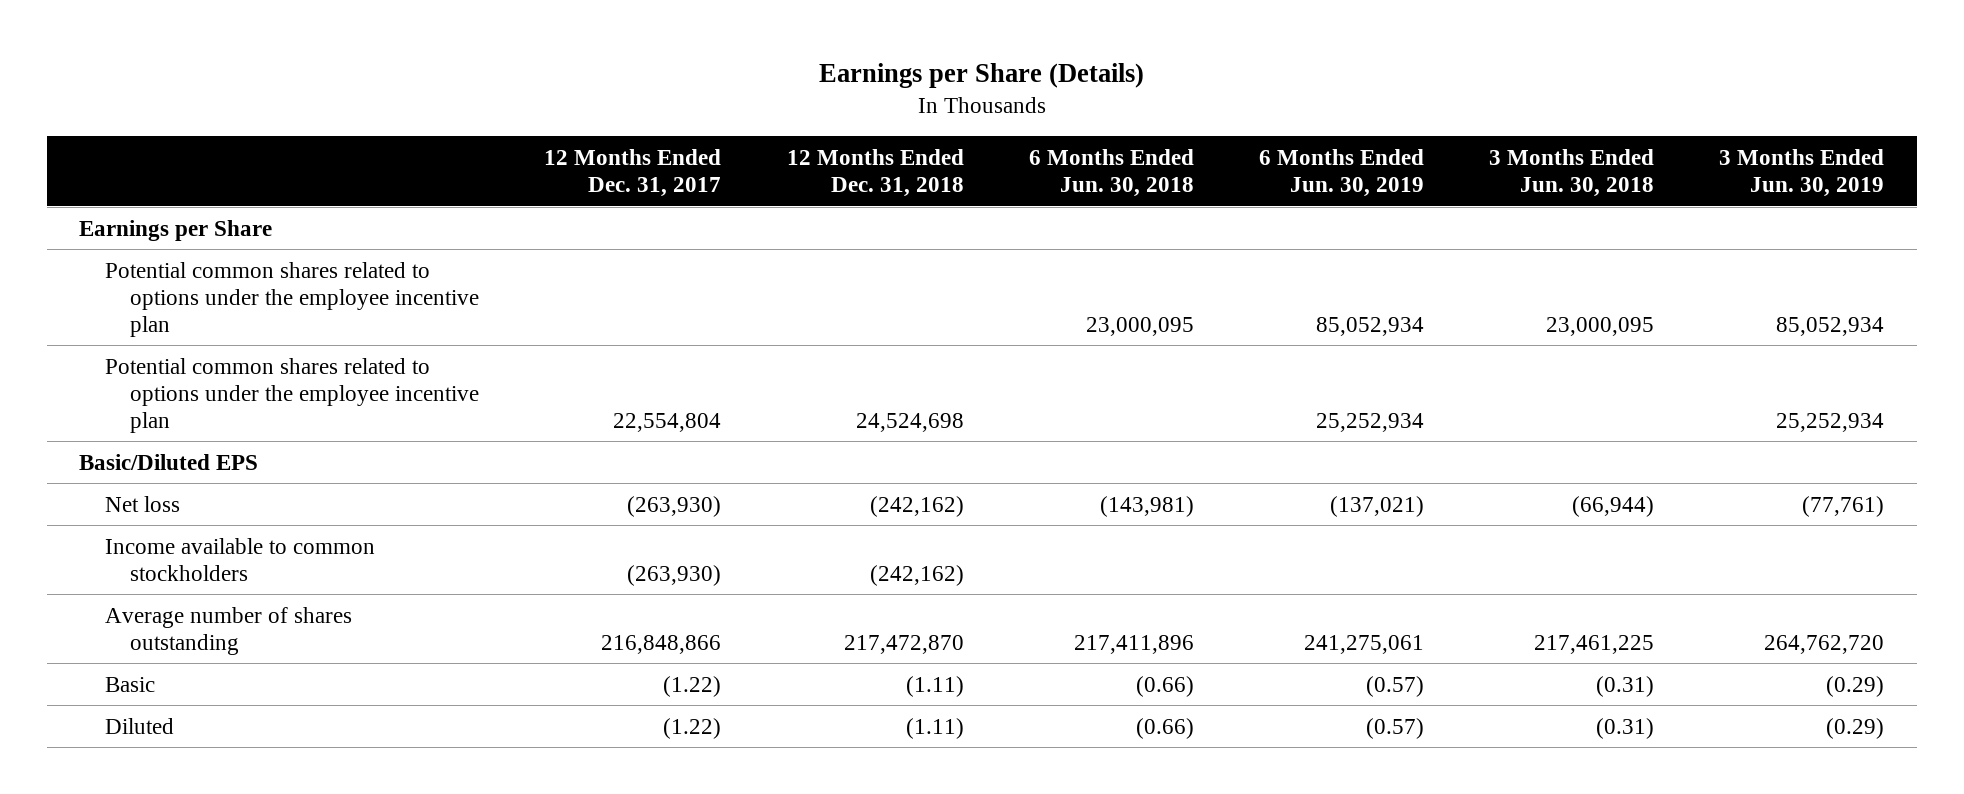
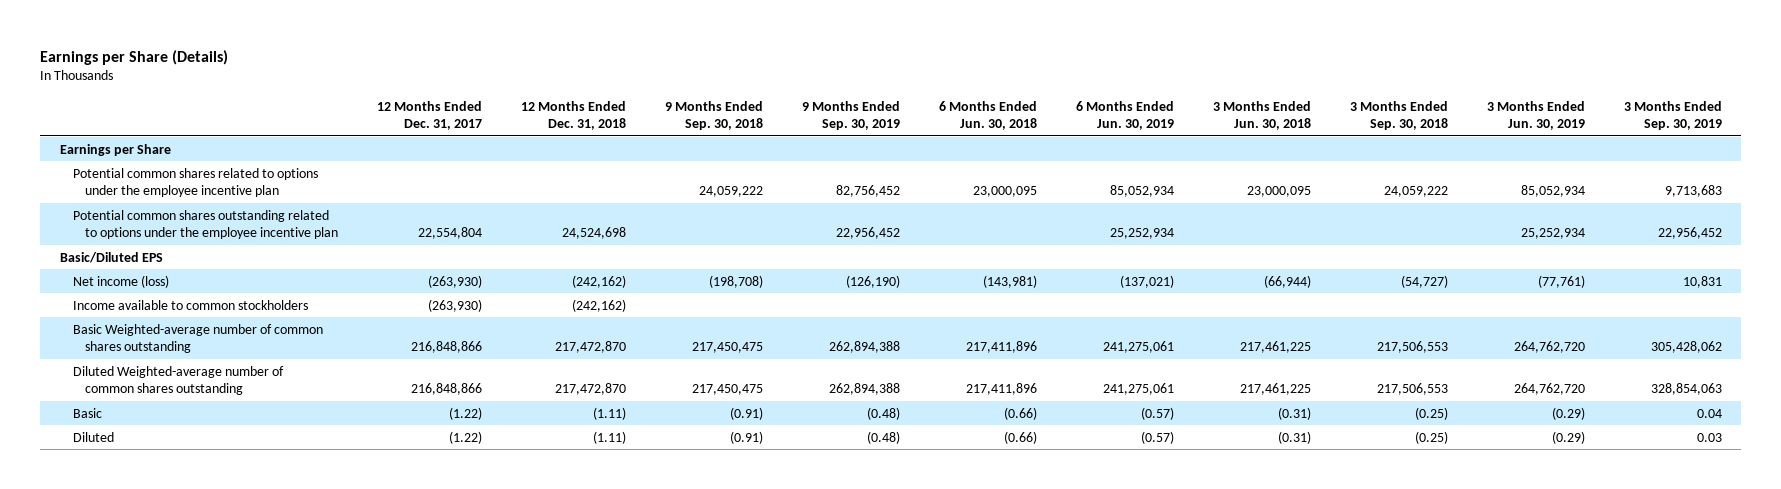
- | 12 Months Ended Dec. 31, 2017 | 12 Months Ended Dec. 31, 2018 | 6 Months Ended Jun. 30, 2018 | 6 Months Ended Jun. 30, 2019 | 3 Months Ended Jun. 30, 2018 | 3 Months Ended Jun. 30, 2019
+ | 12 Months Ended Dec. 31, 2017 | 12 Months Ended Dec. 31, 2018 | 9 Months Ended Sep. 30, 2018 | 9 Months Ended Sep. 30, 2019 | 6 Months Ended Jun. 30, 2018 | 6 Months Ended Jun. 30, 2019 | 3 Months Ended Jun. 30, 2018 | 3 Months Ended Sep. 30, 2018 | 3 Months Ended Jun. 30, 2019 | 3 Months Ended Sep. 30, 2019
- Potential common shares related to options under the employee incentive plan | 22,554,804 | 24,524,698 | | 25,252,934 | | 25,252,934
+ Potential common shares outstanding related to options under the employee incentive plan | 22,554,804 | 24,524,698 | | 22,956,452 | | 25,252,934 | | | 25,252,934 | 22,956,452
- Net loss | (263,930) | (242,162) | (143,981) | (137,021) | (66,944) | (77,761)
+ Net income (loss) | (263,930) | (242,162) | (198,708) | (126,190) | (143,981) | (137,021) | (66,944) | (54,727) | (77,761) | 10,831
- Average number of shares outstanding | 216,848,866 | 217,472,870 | 217,411,896 | 241,275,061 | 217,461,225 | 264,762,720
+ Basic Weighted-average number of common shares outstanding | 216,848,866 | 217,472,870 | 217,450,475 | 262,894,388 | 217,411,896 | 241,275,061 | 217,461,225 | 217,506,553 | 264,762,720 | 305,428,062
+ Diluted Weighted-average number of common shares outstanding | 216,848,866 | 217,472,870 | 217,450,475 | 262,894,388 | 217,411,896 | 241,275,061 | 217,461,225 | 217,506,553 | 264,762,720 | 328,854,063

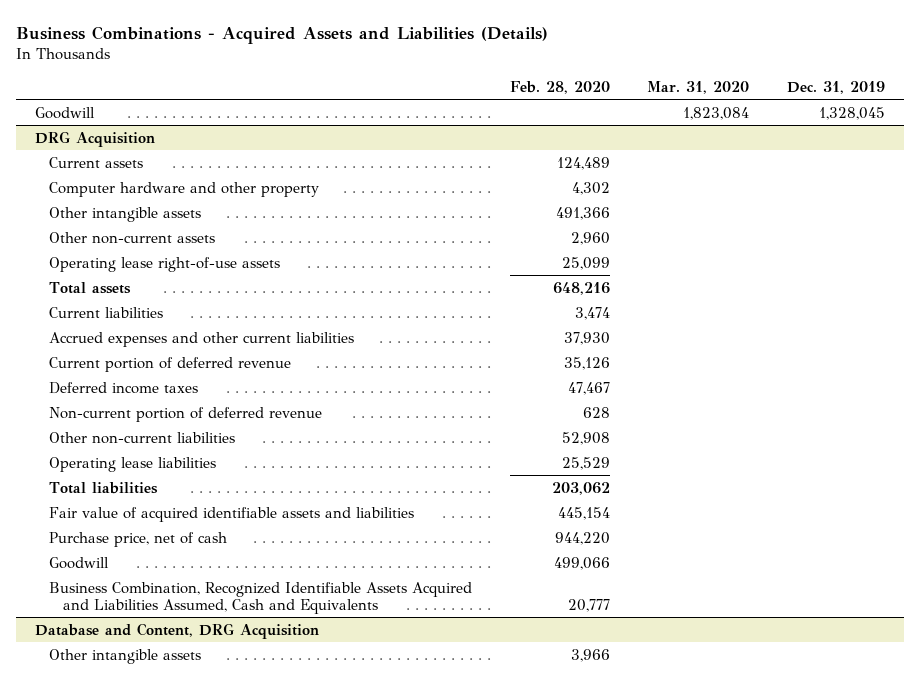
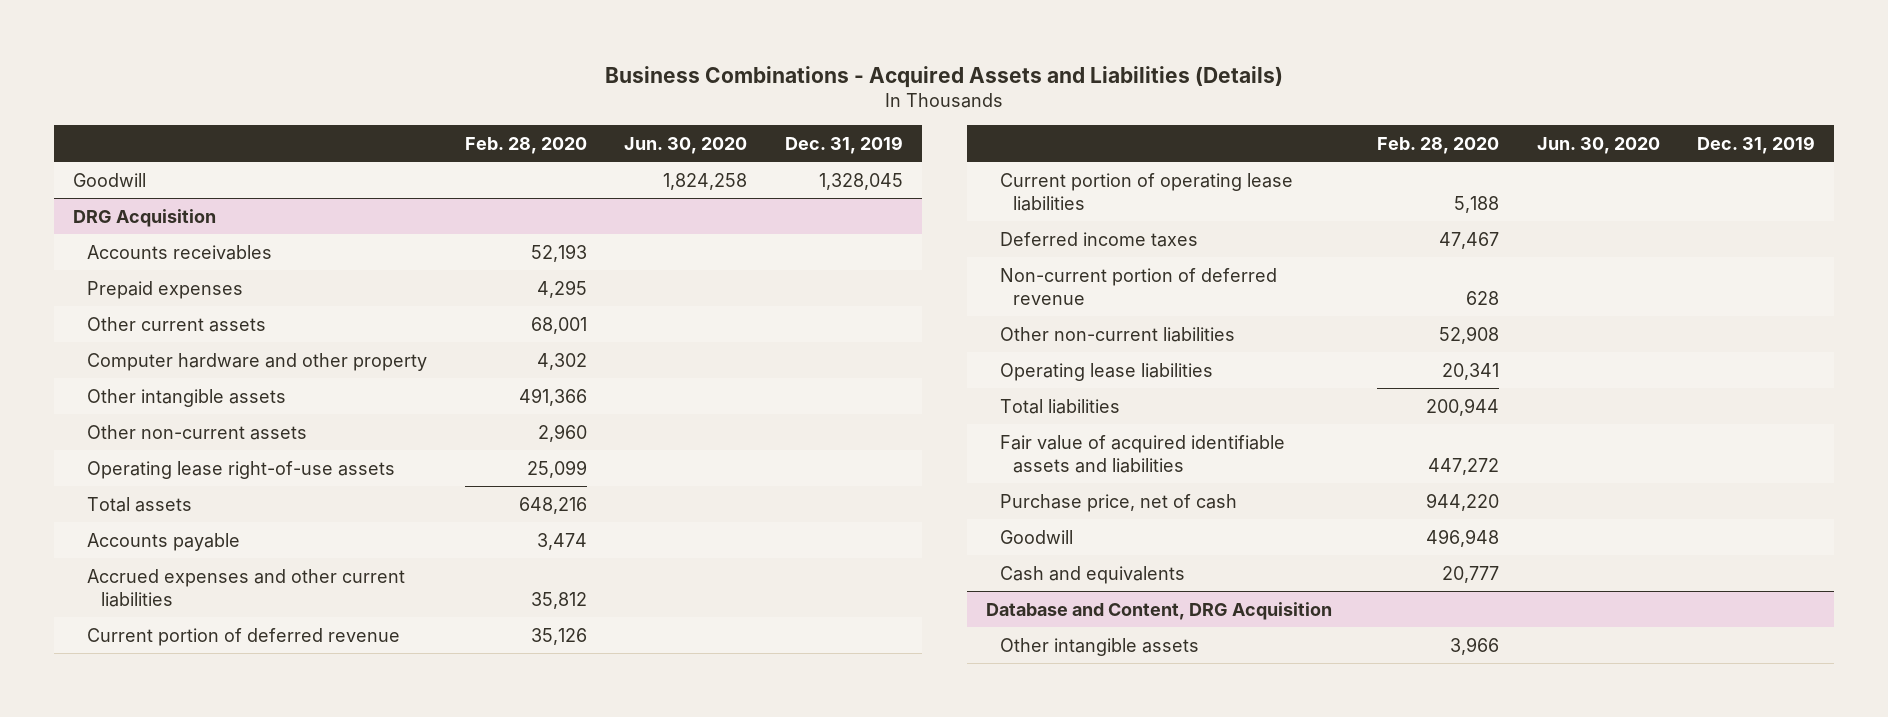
- | Feb. 28, 2020 | Mar. 31, 2020 | Dec. 31, 2019
+ | Feb. 28, 2020 | Jun. 30, 2020 | Dec. 31, 2019
@ DRG Acquisition
- Current assets | 124,489 | |
+ Accounts receivables | 52,193 | |
+ Prepaid expenses | 4,295 | |
+ Other current assets | 68,001 | |
- Current liabilities | 3,474 | |
- Accrued expenses and other current liabilities | 37,930 | |
+ Accounts payable | 3,474 | |
+ Accrued expenses and other current liabilities | 35,812 | |
+ Current portion of operating lease liabilities | 5,188 | |
- Operating lease liabilities | 25,529 | |
- Total liabilities | 203,062 | |
- Fair value of acquired identifiable assets and liabilities | 445,154 | |
+ Operating lease liabilities | 20,341 | |
+ Total liabilities | 200,944 | |
+ Fair value of acquired identifiable assets and liabilities | 447,272 | |
- Goodwill | 499,066 | |
- Business Combination, Recognized Identifiable Assets Acquired and Liabilities Assumed, Cash and Equivalents | 20,777 | |
+ Goodwill | 496,948 | |
+ Cash and equivalents | 20,777 | |

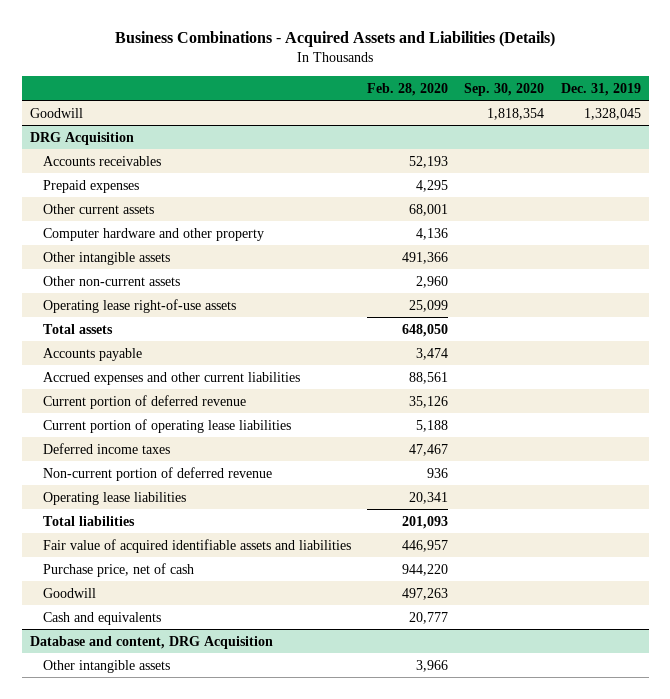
- | Feb. 28, 2020 | Jun. 30, 2020 | Dec. 31, 2019
+ | Feb. 28, 2020 | Sep. 30, 2020 | Dec. 31, 2019
@ DRG Acquisition
- Computer hardware and other property | 4,302 | |
+ Computer hardware and other property | 4,136 | |
- Total assets | 648,216 | |
+ Total assets | 648,050 | |
- Accrued expenses and other current liabilities | 35,812 | |
+ Accrued expenses and other current liabilities | 88,561 | |
- Non-current portion of deferred revenue | 628 | |
- Other non-current liabilities | 52,908 | |
+ Non-current portion of deferred revenue | 936 | |
- Total liabilities | 200,944 | |
- Fair value of acquired identifiable assets and liabilities | 447,272 | |
+ Total liabilities | 201,093 | |
+ Fair value of acquired identifiable assets and liabilities | 446,957 | |
- Goodwill | 496,948 | |
+ Goodwill | 497,263 | |
- Database and Content, DRG Acquisition
+ Database and content, DRG Acquisition

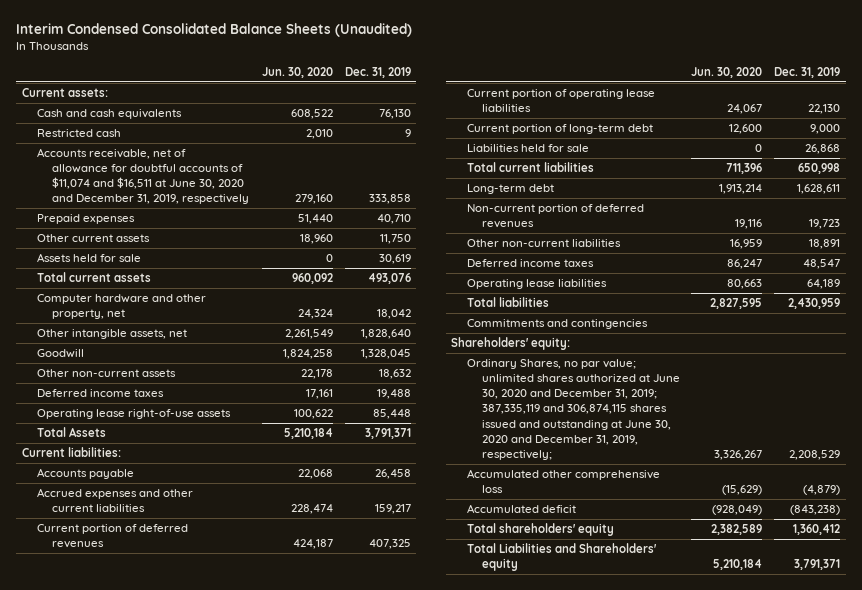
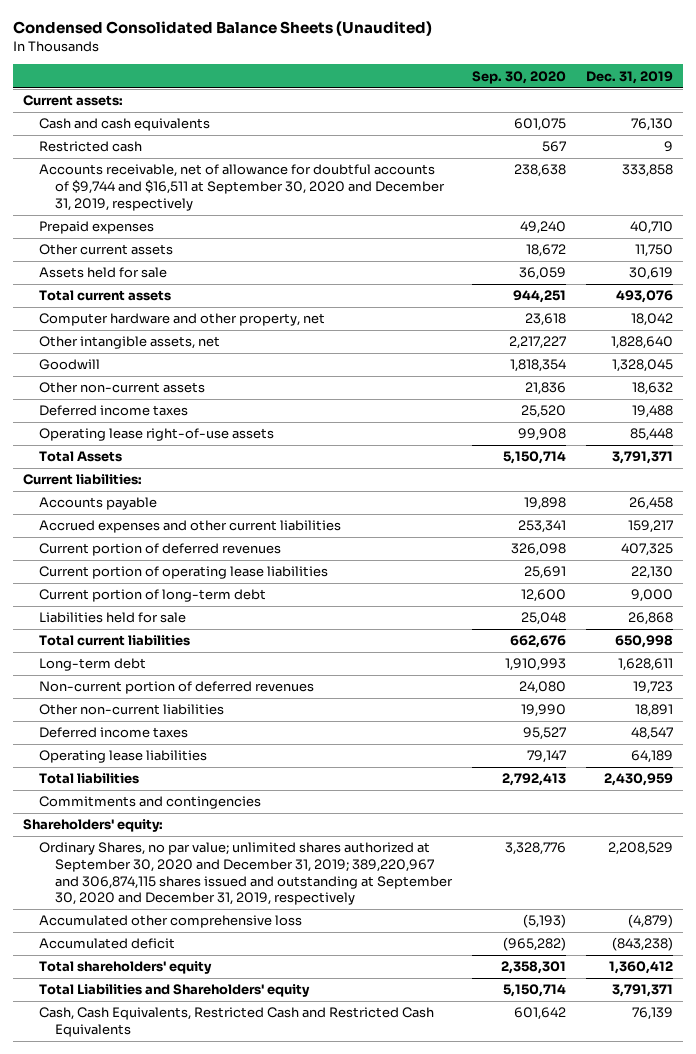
- Interim Condensed Consolidated Balance Sheets (Unaudited)
+ Condensed Consolidated Balance Sheets (Unaudited)
- | Jun. 30, 2020 | Dec. 31, 2019
+ | Sep. 30, 2020 | Dec. 31, 2019
- Accounts receivable, net of allowance for doubtful accounts of $11,074 and $16,511 at June 30, 2020 and December 31, 2019, respectively | 279,160 | 333,858
+ Accounts receivable, net of allowance for doubtful accounts of $9,744 and $16,511 at September 30, 2020 and December 31, 2019, respectively | 238,638 | 333,858
- Ordinary Shares, no par value; unlimited shares authorized at June 30, 2020 and December 31, 2019; 387,335,119 and 306,874,115 shares issued and outstanding at June 30, 2020 and December 31, 2019, respectively; | 3,326,267 | 2,208,529
+ Ordinary Shares, no par value; unlimited shares authorized at September 30, 2020 and December 31, 2019; 389,220,967 and 306,874,115 shares issued and outstanding at September 30, 2020 and December 31, 2019, respectively | 3,328,776 | 2,208,529
+ Cash, Cash Equivalents, Restricted Cash and Restricted Cash Equivalents | 601,642 | 76,139

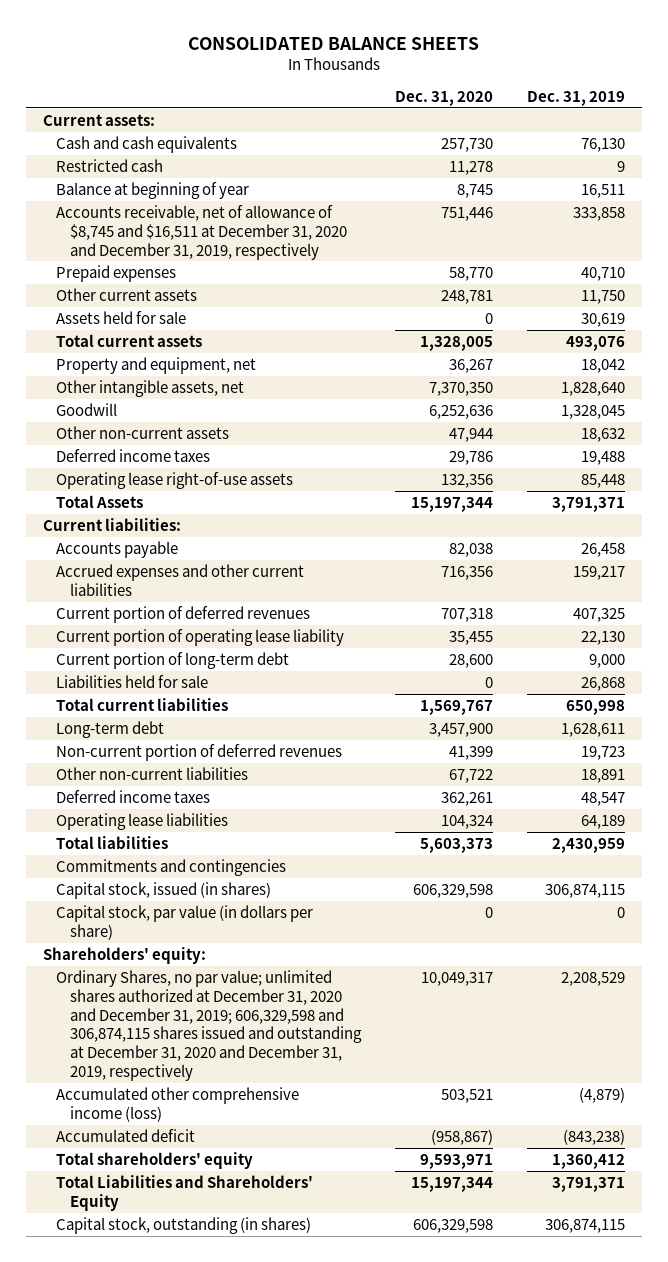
- Condensed Consolidated Balance Sheets (Unaudited)
+ CONSOLIDATED BALANCE SHEETS
- | Sep. 30, 2020 | Dec. 31, 2019
+ | Dec. 31, 2020 | Dec. 31, 2019
- Accounts receivable, net of allowance for doubtful accounts of $9,744 and $16,511 at September 30, 2020 and December 31, 2019, respectively | 238,638 | 333,858
+ Balance at beginning of year | 8,745 | 16,511
+ Accounts receivable, net of allowance of $8,745 and $16,511 at December 31, 2020 and December 31, 2019, respectively | 751,446 | 333,858
- Computer hardware and other property, net | 23,618 | 18,042
+ Property and equipment, net | 36,267 | 18,042
- Current portion of operating lease liabilities | 25,691 | 22,130
+ Current portion of operating lease liability | 35,455 | 22,130
+ Capital stock, issued (in shares) | 606,329,598 | 306,874,115
+ Capital stock, par value (in dollars per share) | 0 | 0
- Ordinary Shares, no par value; unlimited shares authorized at September 30, 2020 and December 31, 2019; 389,220,967 and 306,874,115 shares issued and outstanding at September 30, 2020 and December 31, 2019, respectively | 3,328,776 | 2,208,529
- Accumulated other comprehensive loss | (5,193) | (4,879)
+ Ordinary Shares, no par value; unlimited shares authorized at December 31, 2020 and December 31, 2019; 606,329,598 and 306,874,115 shares issued and outstanding at December 31, 2020 and December 31, 2019, respectively | 10,049,317 | 2,208,529
+ Accumulated other comprehensive income (loss) | 503,521 | (4,879)
- Total Liabilities and Shareholders' equity | 5,150,714 | 3,791,371
- Cash, Cash Equivalents, Restricted Cash and Restricted Cash Equivalents | 601,642 | 76,139
+ Total Liabilities and Shareholders' Equity | 15,197,344 | 3,791,371
+ Capital stock, outstanding (in shares) | 606,329,598 | 306,874,115

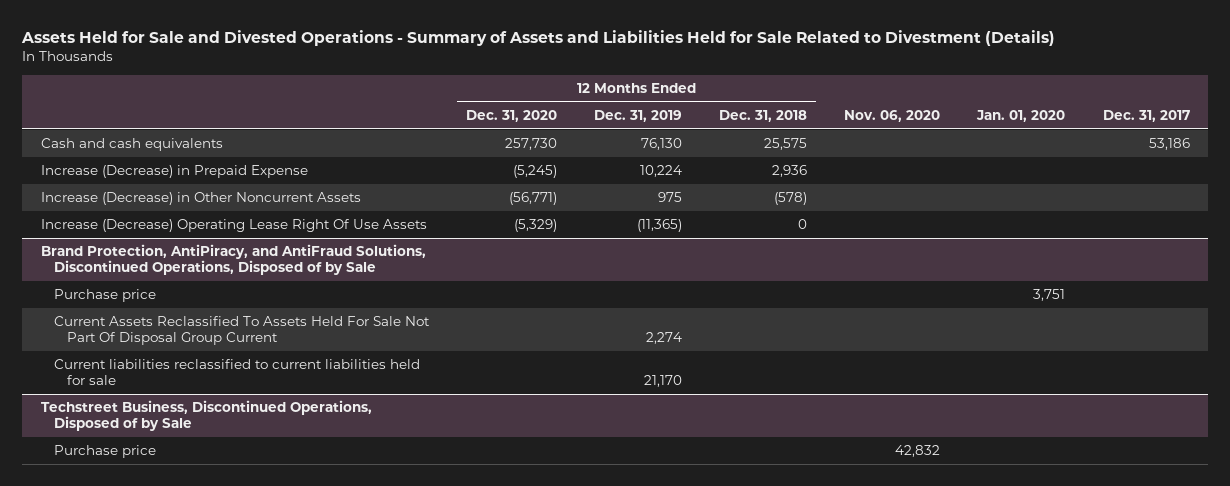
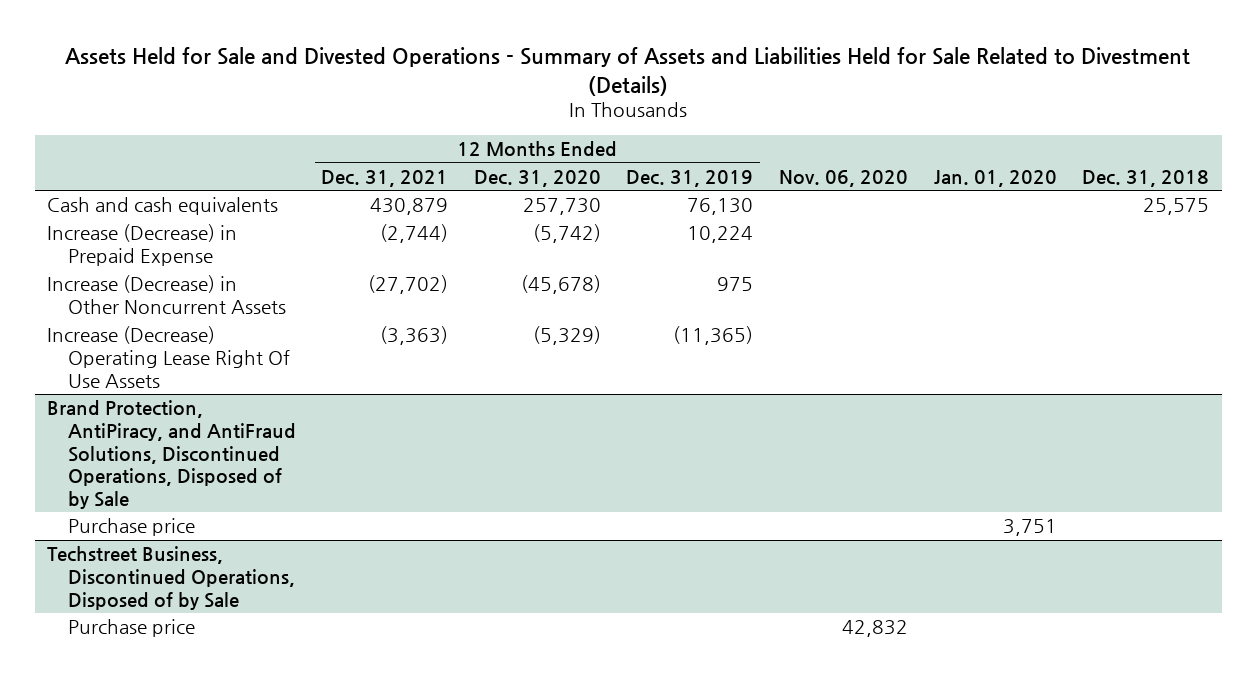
- | 12 Months Ended Dec. 31, 2020 | 12 Months Ended Dec. 31, 2019 | 12 Months Ended Dec. 31, 2018 | Nov. 06, 2020 | Jan. 01, 2020 | Dec. 31, 2017
+ | 12 Months Ended Dec. 31, 2021 | 12 Months Ended Dec. 31, 2020 | 12 Months Ended Dec. 31, 2019 | Nov. 06, 2020 | Jan. 01, 2020 | Dec. 31, 2018
- Increase (Decrease) in Prepaid Expense | (5,245) | 10,224 | 2,936 | | |
- Increase (Decrease) in Other Noncurrent Assets | (56,771) | 975 | (578) | | |
+ Increase (Decrease) in Prepaid Expense | (2,744) | (5,742) | 10,224 | | |
+ Increase (Decrease) in Other Noncurrent Assets | (27,702) | (45,678) | 975 | | |
@ Brand Protection, AntiPiracy, and AntiFraud Solutions, Discontinued Operations, Disposed of by Sale
- Current Assets Reclassified To Assets Held For Sale Not Part Of Disposal Group Current | | 2,274 | | | |
- Current liabilities reclassified to current liabilities held for sale | | 21,170 | | | |

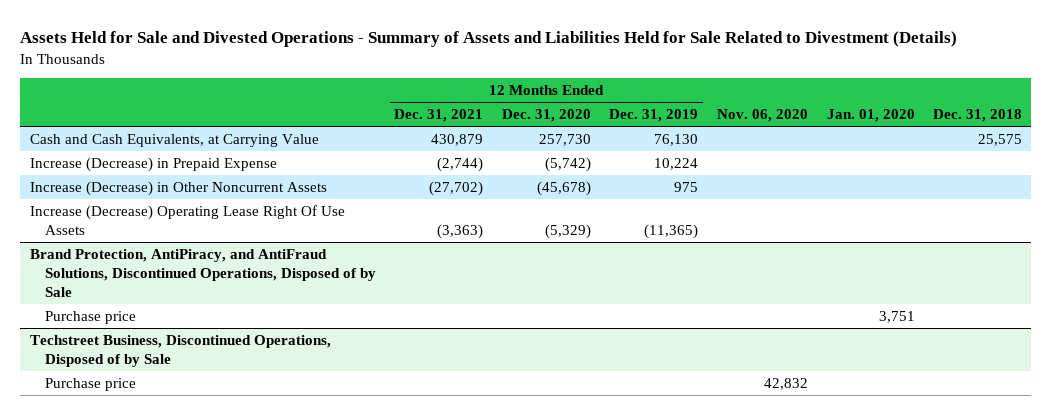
- Cash and cash equivalents | 430,879 | 257,730 | 76,130 | | | 25,575
+ Cash and Cash Equivalents, at Carrying Value | 430,879 | 257,730 | 76,130 | | | 25,575

